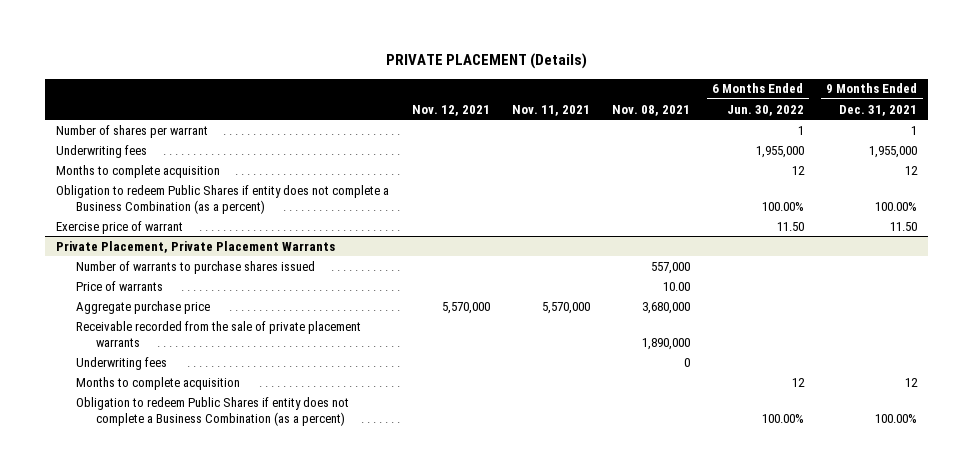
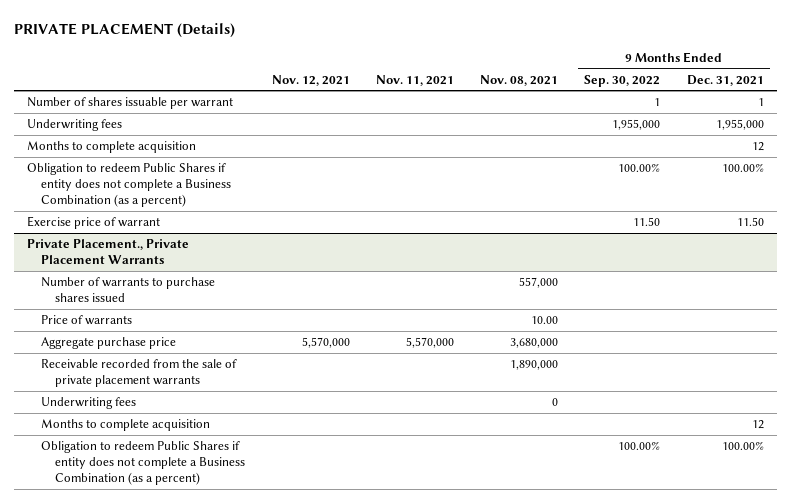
- | Nov. 12, 2021 | Nov. 11, 2021 | Nov. 08, 2021 | 6 Months Ended Jun. 30, 2022 | 9 Months Ended Dec. 31, 2021
+ | Nov. 12, 2021 | Nov. 11, 2021 | Nov. 08, 2021 | 9 Months Ended Sep. 30, 2022 | 9 Months Ended Dec. 31, 2021
- Number of shares per warrant | | | | 1 | 1
+ Number of shares issuable per warrant | | | | 1 | 1
- Private Placement, Private Placement Warrants
+ Private Placement., Private Placement Warrants

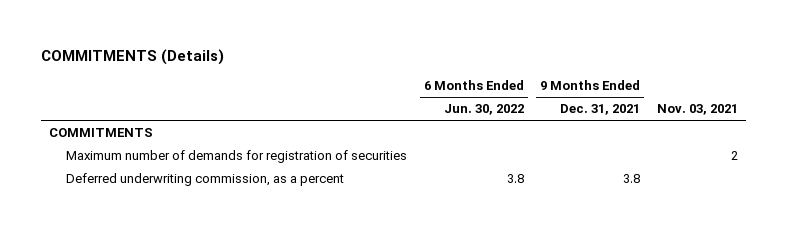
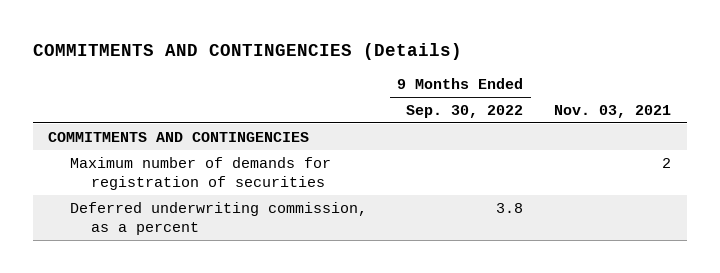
- COMMITMENTS (Details)
+ COMMITMENTS AND CONTINGENCIES (Details)
- | 6 Months Ended Jun. 30, 2022 | 9 Months Ended Dec. 31, 2021 | Nov. 03, 2021
+ | 9 Months Ended Sep. 30, 2022 | Nov. 03, 2021
- COMMITMENTS
+ COMMITMENTS AND CONTINGENCIES

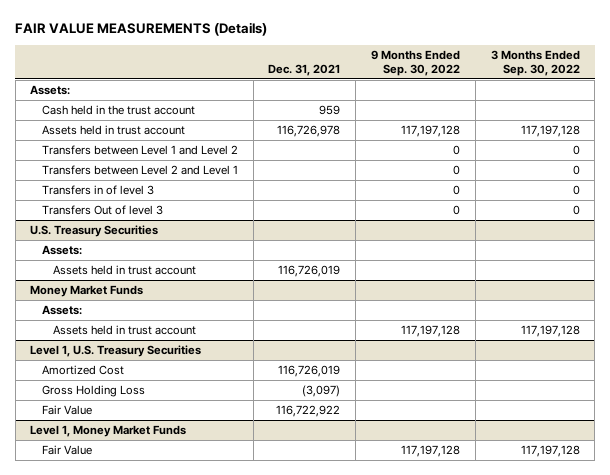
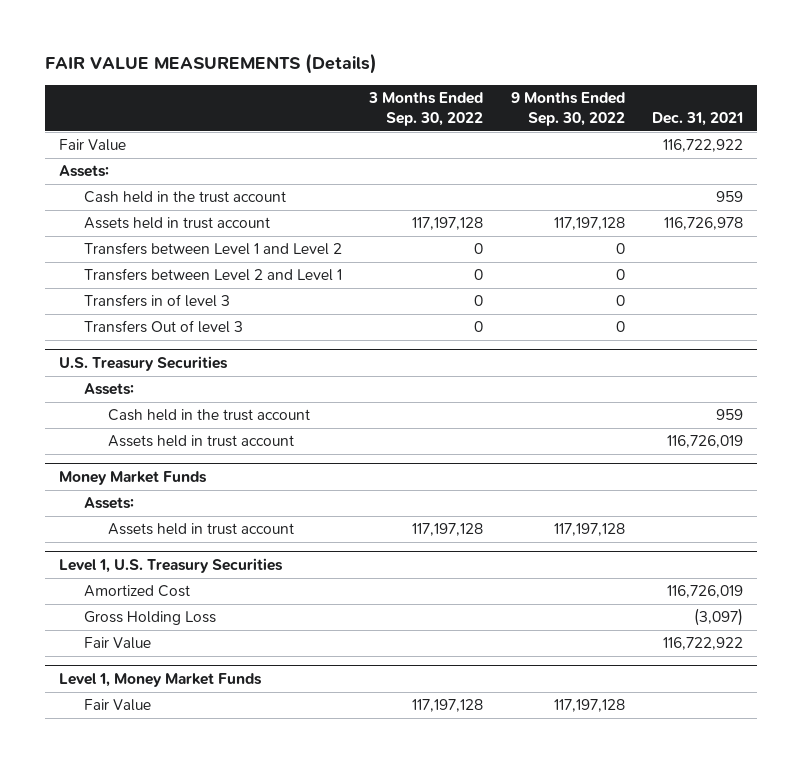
- | Dec. 31, 2021 | 9 Months Ended Sep. 30, 2022 | 3 Months Ended Sep. 30, 2022
+ | 3 Months Ended Sep. 30, 2022 | 9 Months Ended Sep. 30, 2022 | Dec. 31, 2021
+ Fair Value | | | 116,722,922
@ U.S. Treasury Securities
+ Cash held in the trust account | | | 959

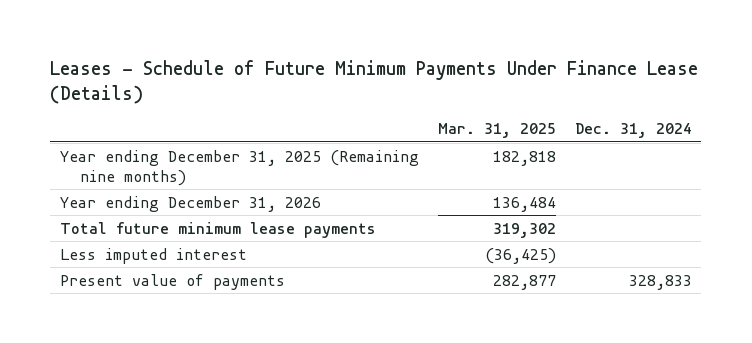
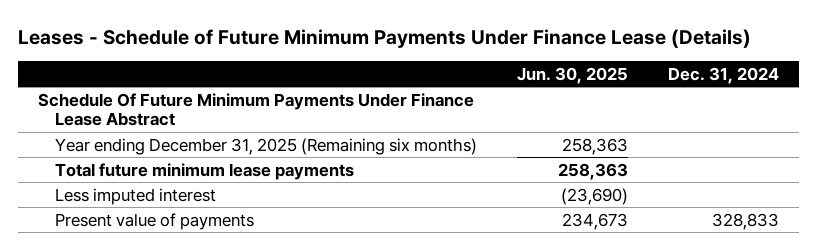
- | Mar. 31, 2025 | Dec. 31, 2024
+ | Jun. 30, 2025 | Dec. 31, 2024
- Year ending December 31, 2025 (Remaining nine months) | 182,818 |
- Year ending December 31, 2026 | 136,484 |
+ Schedule Of Future Minimum Payments Under Finance Lease Abstract
+ Year ending December 31, 2025 (Remaining six months) | 258,363 |

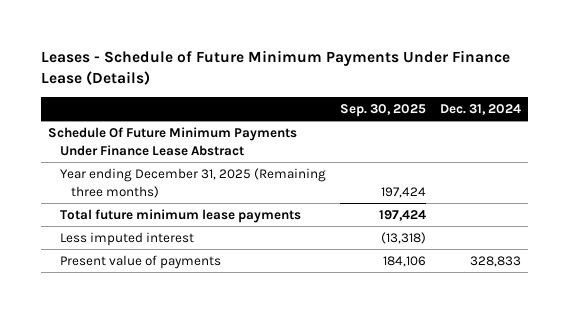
- | Jun. 30, 2025 | Dec. 31, 2024
+ | Sep. 30, 2025 | Dec. 31, 2024
- Year ending December 31, 2025 (Remaining six months) | 258,363 |
+ Year ending December 31, 2025 (Remaining three months) | 197,424 |

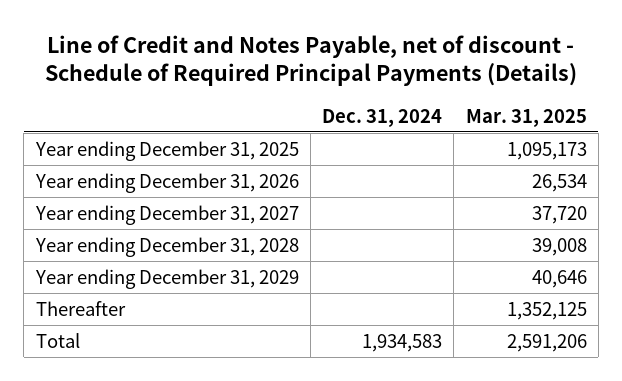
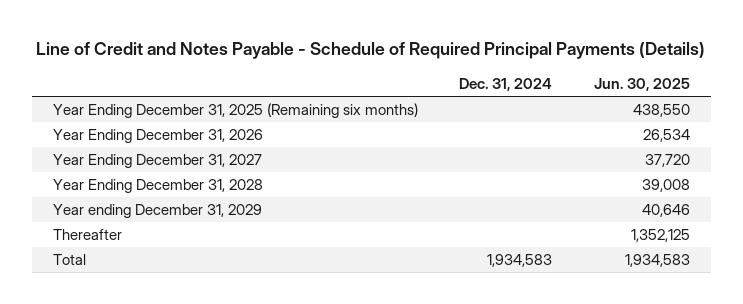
- Line of Credit and Notes Payable, net of discount - Schedule of Required Principal Payments (Details)
+ Line of Credit and Notes Payable - Schedule of Required Principal Payments (Details)
- | Dec. 31, 2024 | Mar. 31, 2025
+ | Dec. 31, 2024 | Jun. 30, 2025
- Year ending December 31, 2025 | | 1,095,173
- Year ending December 31, 2026 | | 26,534
- Year ending December 31, 2027 | | 37,720
- Year ending December 31, 2028 | | 39,008
+ Year Ending December 31, 2025 (Remaining six months) | | 438,550
+ Year Ending December 31, 2026 | | 26,534
+ Year Ending December 31, 2027 | | 37,720
+ Year Ending December 31, 2028 | | 39,008

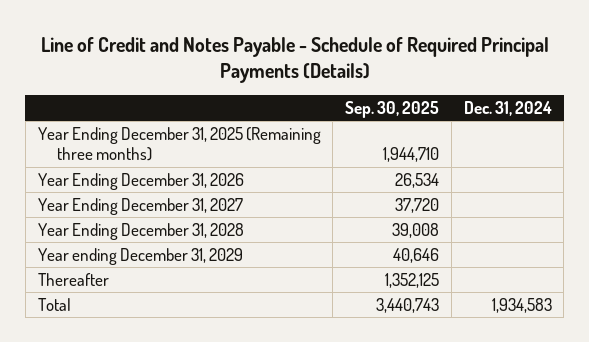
- | Dec. 31, 2024 | Jun. 30, 2025
+ | Sep. 30, 2025 | Dec. 31, 2024
- Year Ending December 31, 2025 (Remaining six months) | | 438,550
+ Year Ending December 31, 2025 (Remaining three months) | 1,944,710 |

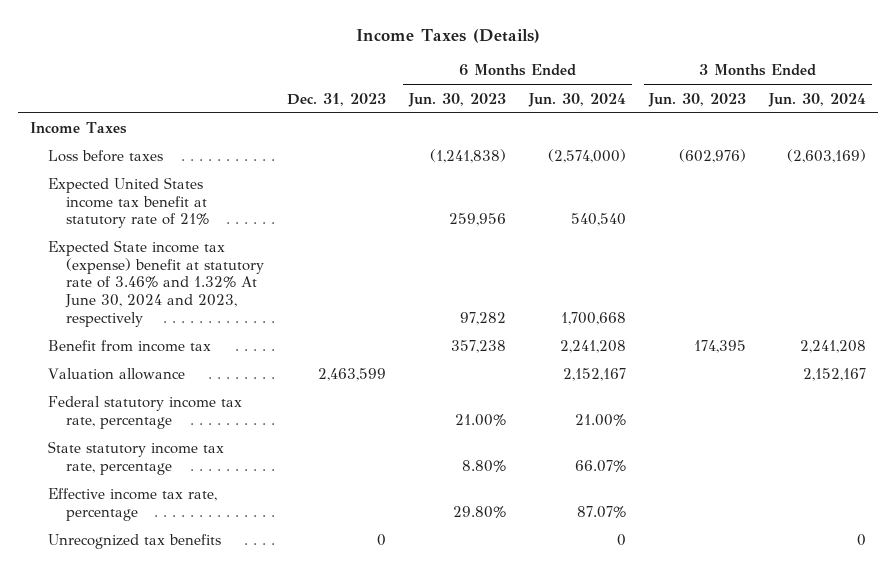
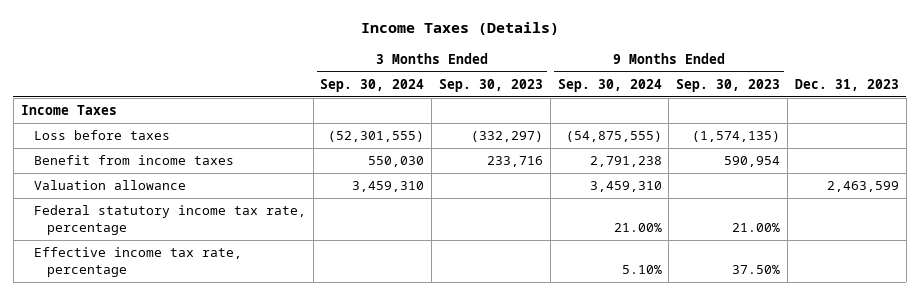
- | Dec. 31, 2023 | 6 Months Ended Jun. 30, 2023 | 6 Months Ended Jun. 30, 2024 | 3 Months Ended Jun. 30, 2023 | 3 Months Ended Jun. 30, 2024
+ | 3 Months Ended Sep. 30, 2024 | 3 Months Ended Sep. 30, 2023 | 9 Months Ended Sep. 30, 2024 | 9 Months Ended Sep. 30, 2023 | Dec. 31, 2023
- Expected United States income tax benefit at statutory rate of 21% | | 259,956 | 540,540 | |
- Expected State income tax (expense) benefit at statutory rate of 3.46% and 1.32% At June 30, 2024 and 2023, respectively | | 97,282 | 1,700,668 | |
- Benefit from income tax | | 357,238 | 2,241,208 | 174,395 | 2,241,208
+ Benefit from income taxes | 550,030 | 233,716 | 2,791,238 | 590,954 |
- State statutory income tax rate, percentage | | 8.80% | 66.07% | |
- Unrecognized tax benefits | 0 | | 0 | | 0

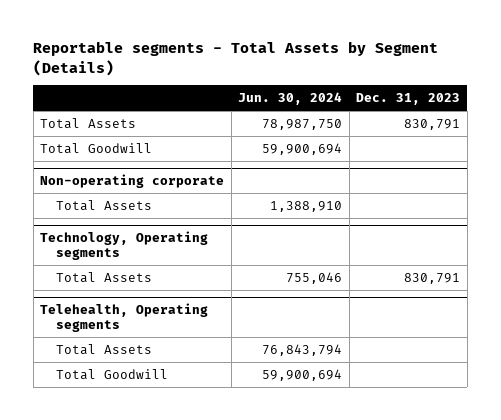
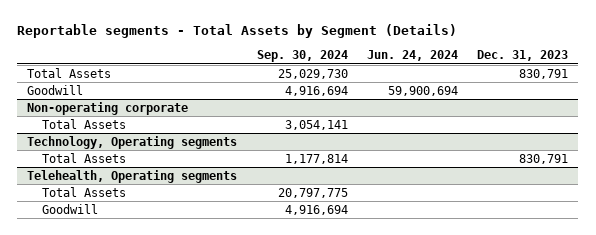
- | Jun. 30, 2024 | Dec. 31, 2023
+ | Sep. 30, 2024 | Jun. 24, 2024 | Dec. 31, 2023
- Total Goodwill | 59,900,694 |
+ Goodwill | 4,916,694 | 59,900,694 |
@ Telehealth, Operating segments
- Total Goodwill | 59,900,694 |
+ Goodwill | 4,916,694 | |

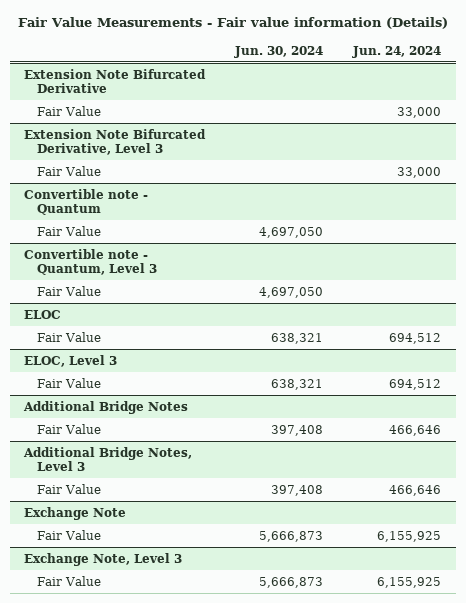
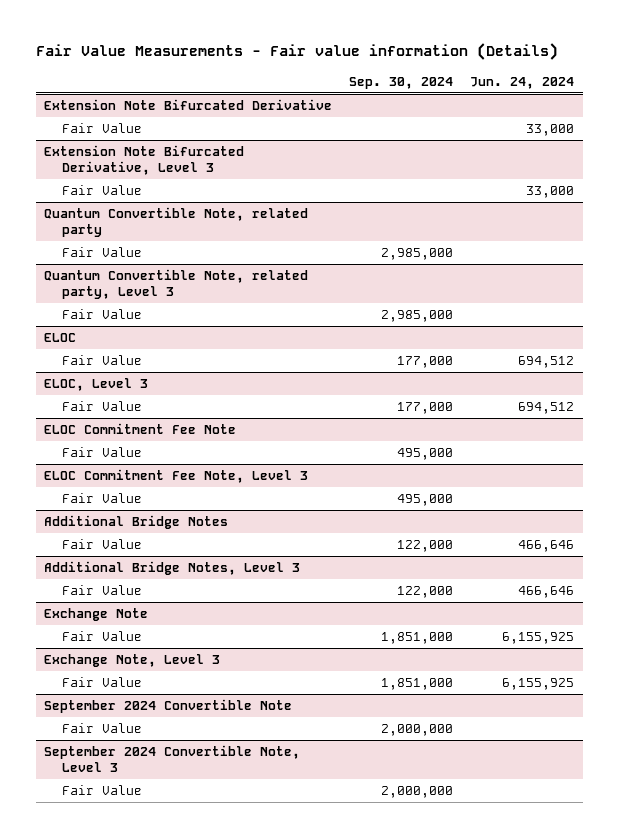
- | Jun. 30, 2024 | Jun. 24, 2024
+ | Sep. 30, 2024 | Jun. 24, 2024
- Convertible note - Quantum
+ Quantum Convertible Note, related party
- Convertible note - Quantum, Level 3
+ Quantum Convertible Note, related party, Level 3
+ ELOC Commitment Fee Note
+ Fair Value | 495,000 |
+ ELOC Commitment Fee Note, Level 3
+ Fair Value | 495,000 |
+ September 2024 Convertible Note
+ Fair Value | 2,000,000 |
+ September 2024 Convertible Note, Level 3
+ Fair Value | 2,000,000 |

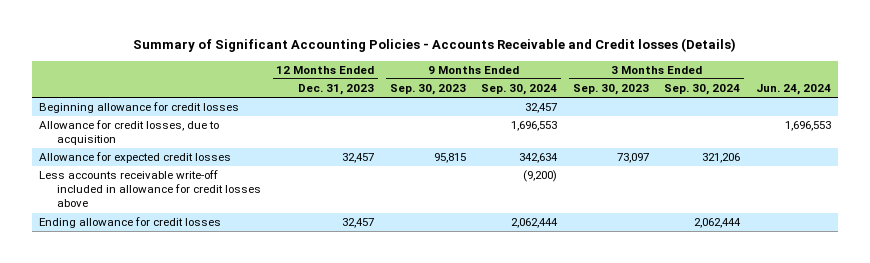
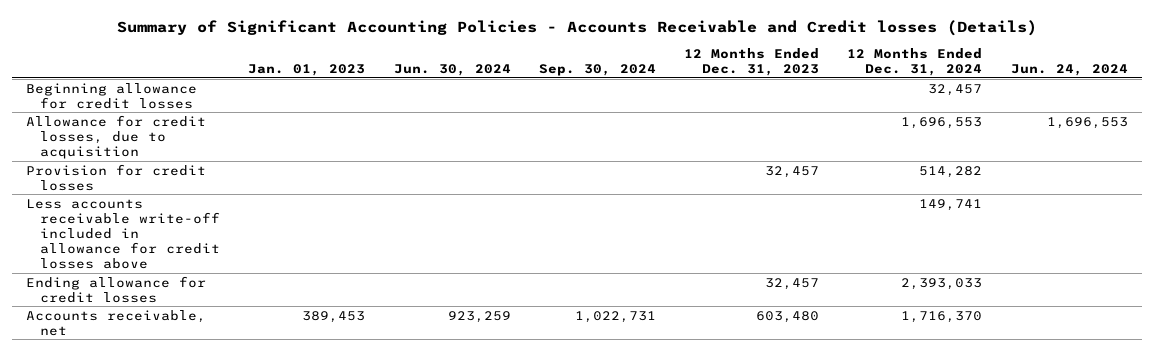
- | 12 Months Ended Dec. 31, 2023 | 9 Months Ended Sep. 30, 2023 | 9 Months Ended Sep. 30, 2024 | 3 Months Ended Sep. 30, 2023 | 3 Months Ended Sep. 30, 2024 | Jun. 24, 2024
+ | Jan. 01, 2023 | Jun. 30, 2024 | Sep. 30, 2024 | 12 Months Ended Dec. 31, 2023 | 12 Months Ended Dec. 31, 2024 | Jun. 24, 2024
- Allowance for expected credit losses | 32,457 | 95,815 | 342,634 | 73,097 | 321,206 |
+ Provision for credit losses | | | | 32,457 | 514,282 |
+ Accounts receivable, net | 389,453 | 923,259 | 1,022,731 | 603,480 | 1,716,370 |

